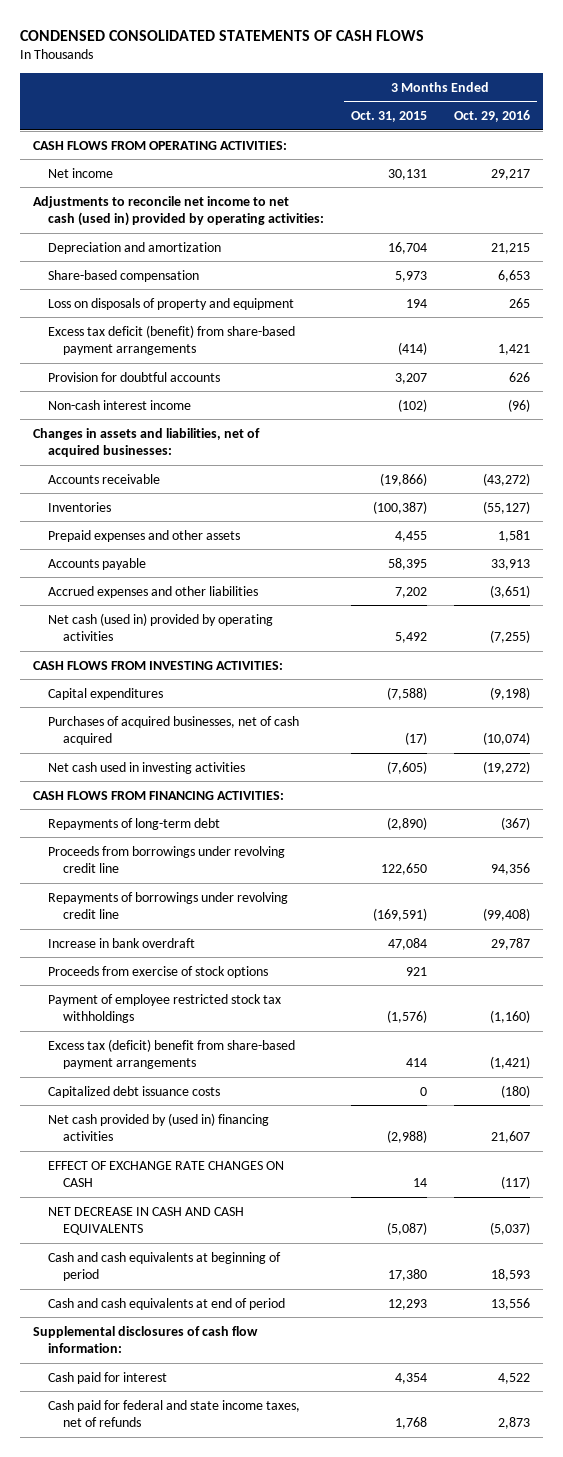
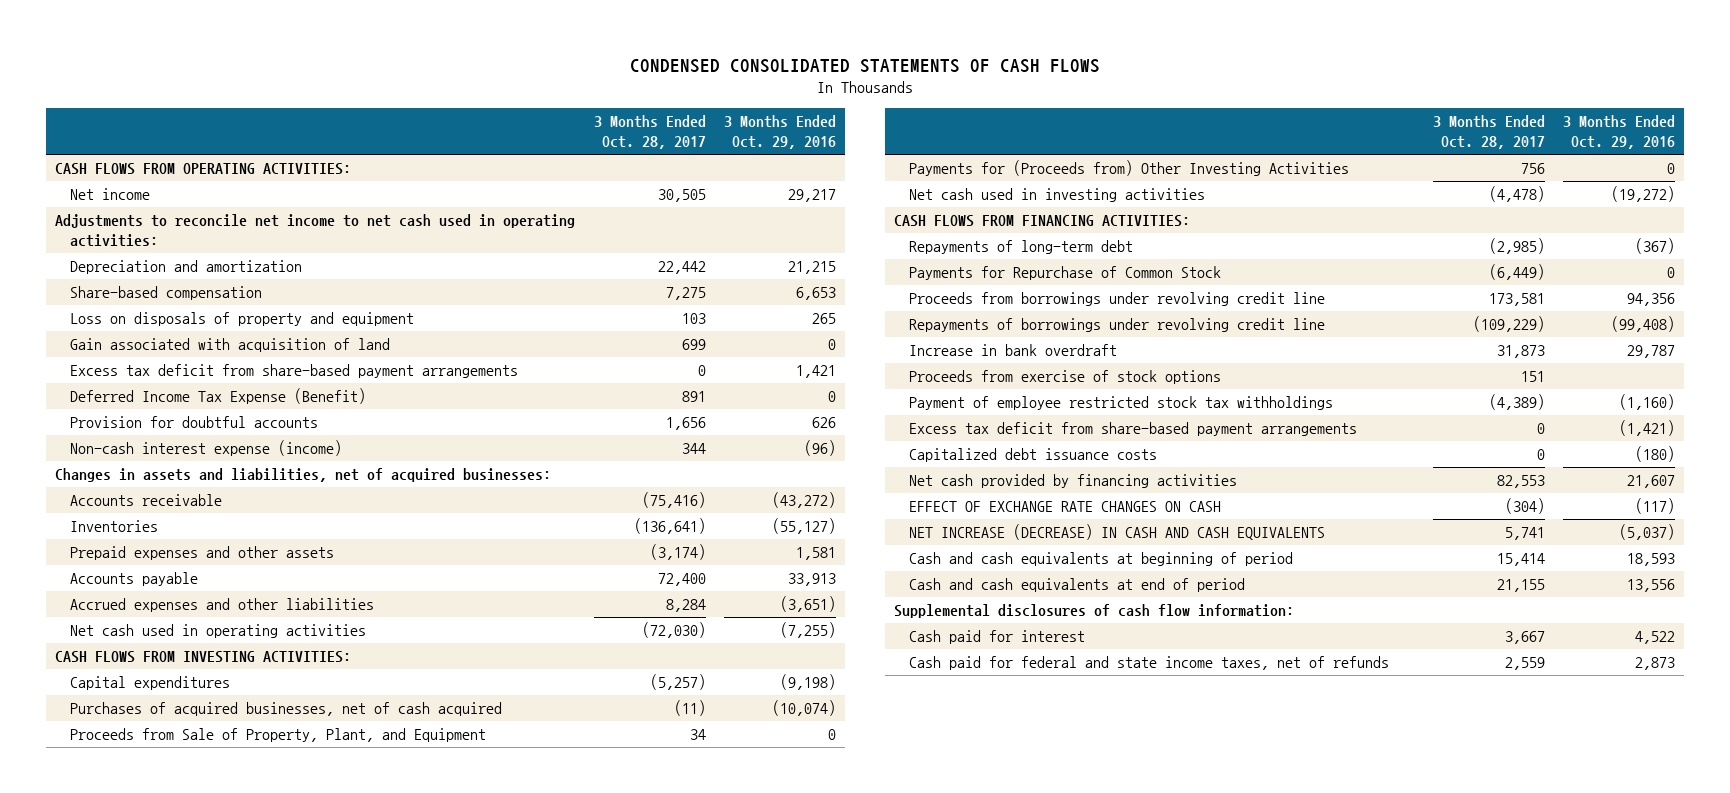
- | 3 Months Ended Oct. 31, 2015 | 3 Months Ended Oct. 29, 2016
+ | 3 Months Ended Oct. 28, 2017 | 3 Months Ended Oct. 29, 2016
- Adjustments to reconcile net income to net cash (used in) provided by operating activities:
+ Adjustments to reconcile net income to net cash used in operating activities:
- Excess tax deficit (benefit) from share-based payment arrangements | (414) | 1,421
+ Gain associated with acquisition of land | 699 | 0
+ Excess tax deficit from share-based payment arrangements | 0 | 1,421
+ Deferred Income Tax Expense (Benefit) | 891 | 0
- Non-cash interest income | (102) | (96)
+ Non-cash interest expense (income) | 344 | (96)
- Net cash (used in) provided by operating activities | 5,492 | (7,255)
+ Net cash used in operating activities | (72,030) | (7,255)
+ Proceeds from Sale of Property, Plant, and Equipment | 34 | 0
+ Payments for (Proceeds from) Other Investing Activities | 756 | 0
+ Payments for Repurchase of Common Stock | (6,449) | 0
- Excess tax (deficit) benefit from share-based payment arrangements | 414 | (1,421)
+ Excess tax deficit from share-based payment arrangements | 0 | (1,421)
- Net cash provided by (used in) financing activities | (2,988) | 21,607
+ Net cash provided by financing activities | 82,553 | 21,607
- NET DECREASE IN CASH AND CASH EQUIVALENTS | (5,087) | (5,037)
+ NET INCREASE (DECREASE) IN CASH AND CASH EQUIVALENTS | 5,741 | (5,037)

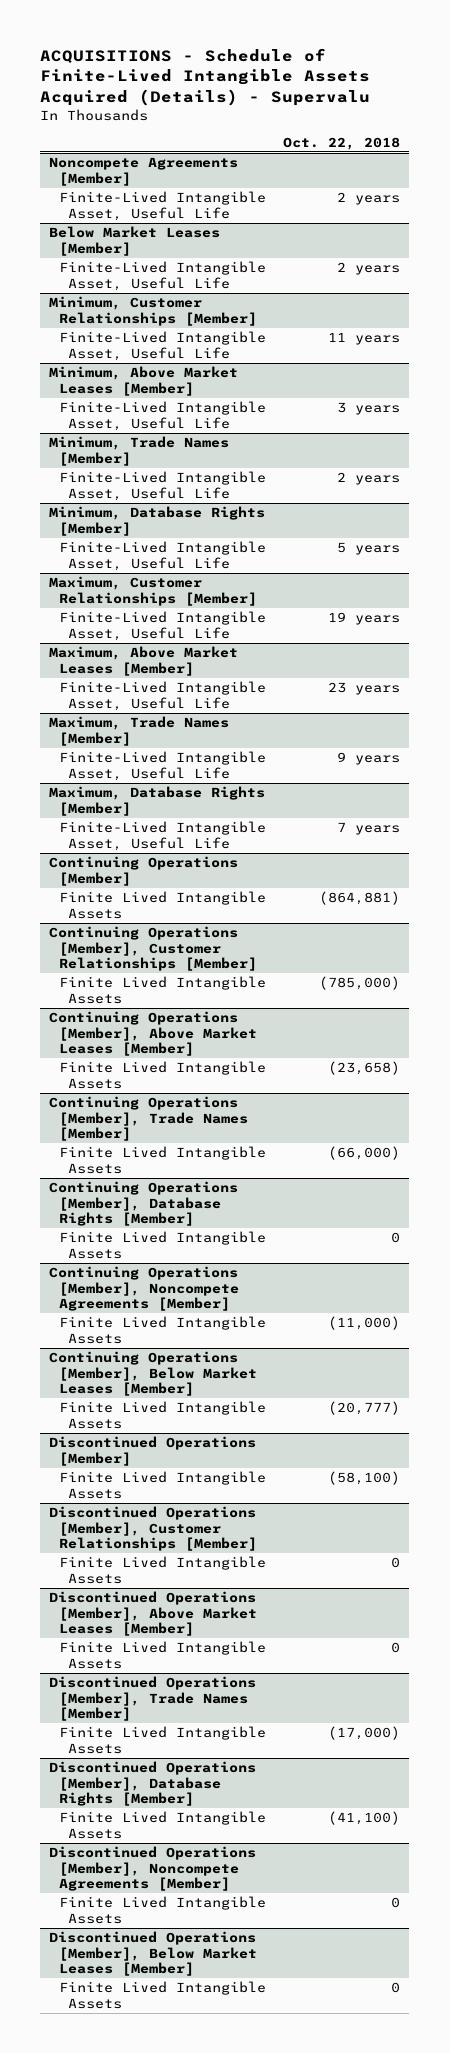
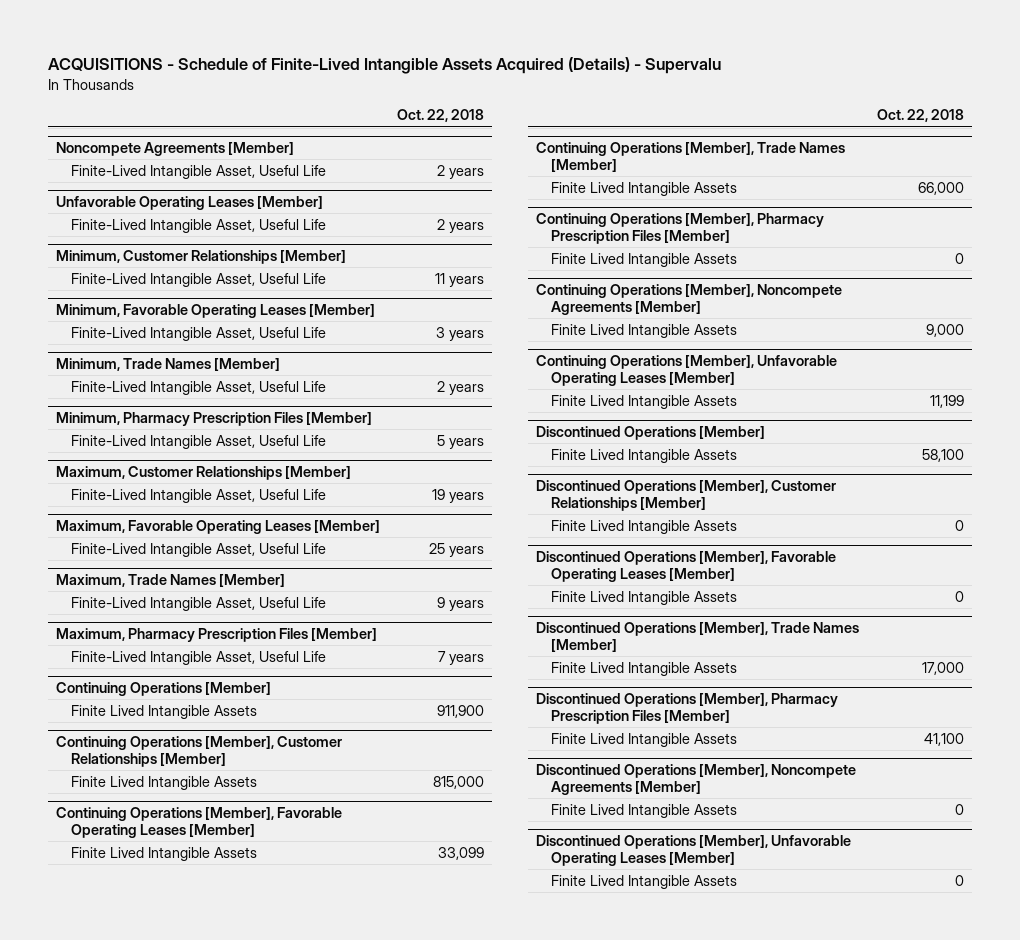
- Below Market Leases [Member]
+ Unfavorable Operating Leases [Member]
- Minimum, Above Market Leases [Member]
+ Minimum, Favorable Operating Leases [Member]
- Minimum, Database Rights [Member]
+ Minimum, Pharmacy Prescription Files [Member]
- Maximum, Above Market Leases [Member]
- Finite-Lived Intangible Asset, Useful Life | 23 years
+ Maximum, Favorable Operating Leases [Member]
+ Finite-Lived Intangible Asset, Useful Life | 25 years
- Maximum, Database Rights [Member]
+ Maximum, Pharmacy Prescription Files [Member]
@ Continuing Operations [Member]
- Finite Lived Intangible Assets | (864,881)
+ Finite Lived Intangible Assets | 911,900
@ Continuing Operations [Member], Customer Relationships [Member]
- Finite Lived Intangible Assets | (785,000)
- Continuing Operations [Member], Above Market Leases [Member]
- Finite Lived Intangible Assets | (23,658)
@ Continuing Operations [Member], Customer Relationships [Member]
+ Finite Lived Intangible Assets | 815,000
+ Continuing Operations [Member], Favorable Operating Leases [Member]
+ Finite Lived Intangible Assets | 33,099
@ Continuing Operations [Member], Trade Names [Member]
- Finite Lived Intangible Assets | (66,000)
- Continuing Operations [Member], Database Rights [Member]
@ Continuing Operations [Member], Trade Names [Member]
+ Finite Lived Intangible Assets | 66,000
+ Continuing Operations [Member], Pharmacy Prescription Files [Member]
@ Continuing Operations [Member], Noncompete Agreements [Member]
- Finite Lived Intangible Assets | (11,000)
- Continuing Operations [Member], Below Market Leases [Member]
- Finite Lived Intangible Assets | (20,777)
@ Continuing Operations [Member], Noncompete Agreements [Member]
+ Finite Lived Intangible Assets | 9,000
+ Continuing Operations [Member], Unfavorable Operating Leases [Member]
+ Finite Lived Intangible Assets | 11,199
@ Discontinued Operations [Member]
- Finite Lived Intangible Assets | (58,100)
+ Finite Lived Intangible Assets | 58,100
- Discontinued Operations [Member], Above Market Leases [Member]
+ Discontinued Operations [Member], Favorable Operating Leases [Member]
@ Discontinued Operations [Member], Trade Names [Member]
- Finite Lived Intangible Assets | (17,000)
- Discontinued Operations [Member], Database Rights [Member]
- Finite Lived Intangible Assets | (41,100)
@ Discontinued Operations [Member], Trade Names [Member]
+ Finite Lived Intangible Assets | 17,000
+ Discontinued Operations [Member], Pharmacy Prescription Files [Member]
+ Finite Lived Intangible Assets | 41,100
- Discontinued Operations [Member], Below Market Leases [Member]
+ Discontinued Operations [Member], Unfavorable Operating Leases [Member]

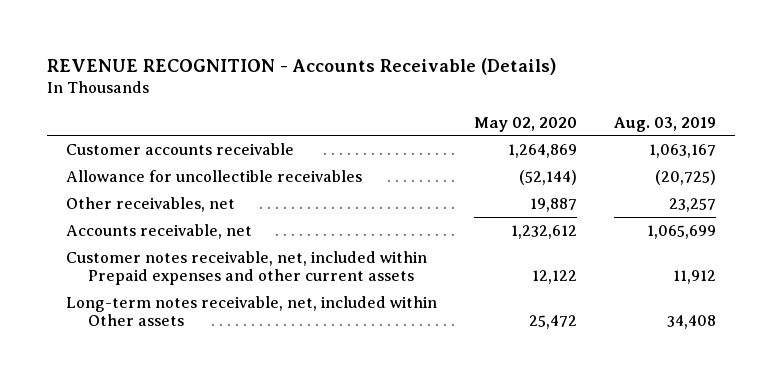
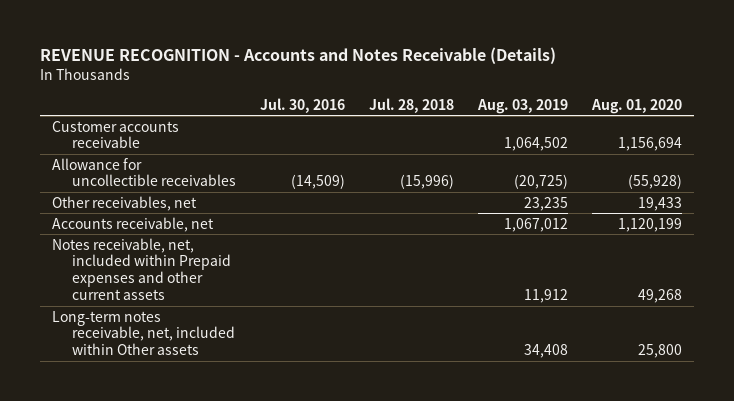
- REVENUE RECOGNITION - Accounts Receivable (Details)
+ REVENUE RECOGNITION - Accounts and Notes Receivable (Details)
- | May 02, 2020 | Aug. 03, 2019
+ | Jul. 30, 2016 | Jul. 28, 2018 | Aug. 03, 2019 | Aug. 01, 2020
- Customer accounts receivable | 1,264,869 | 1,063,167
+ Customer accounts receivable | | | 1,064,502 | 1,156,694
- Other receivables, net | 19,887 | 23,257
- Accounts receivable, net | 1,232,612 | 1,065,699
- Customer notes receivable, net, included within Prepaid expenses and other current assets | 12,122 | 11,912
+ Other receivables, net | | | 23,235 | 19,433
+ Accounts receivable, net | | | 1,067,012 | 1,120,199
+ Notes receivable, net, included within Prepaid expenses and other current assets | | | 11,912 | 49,268

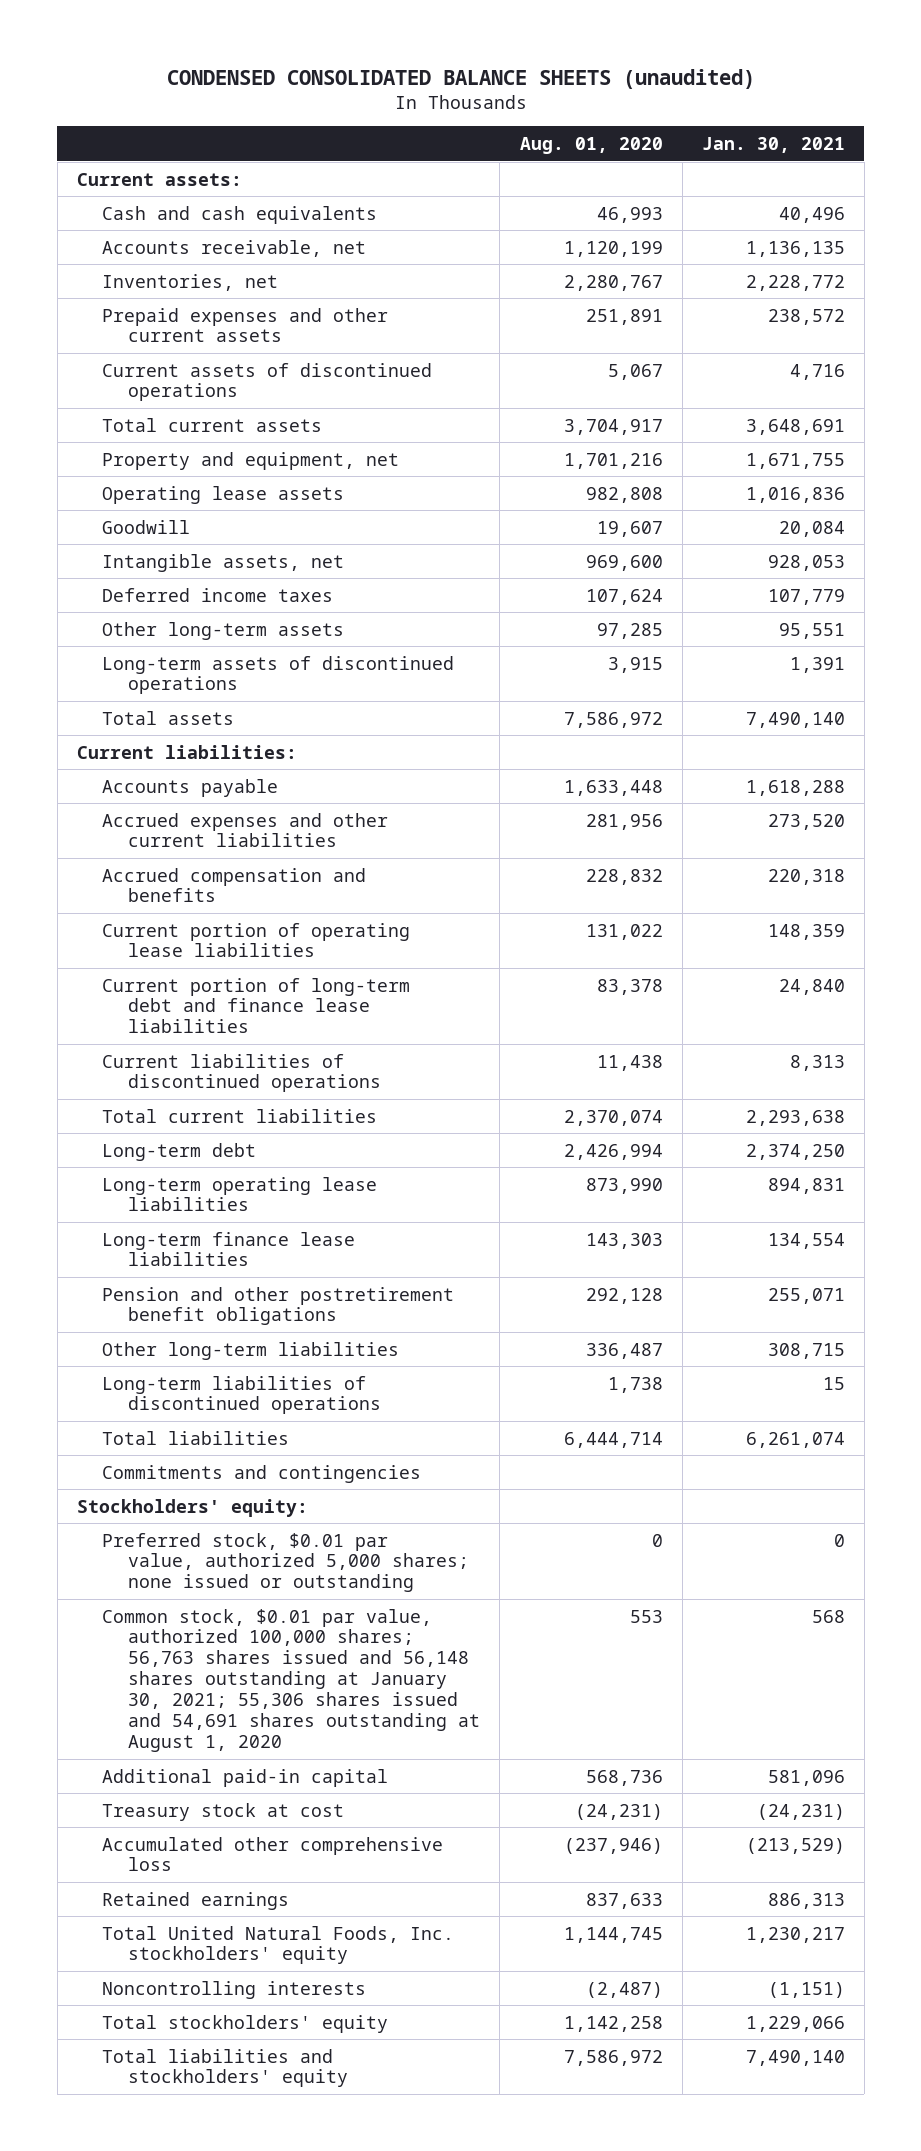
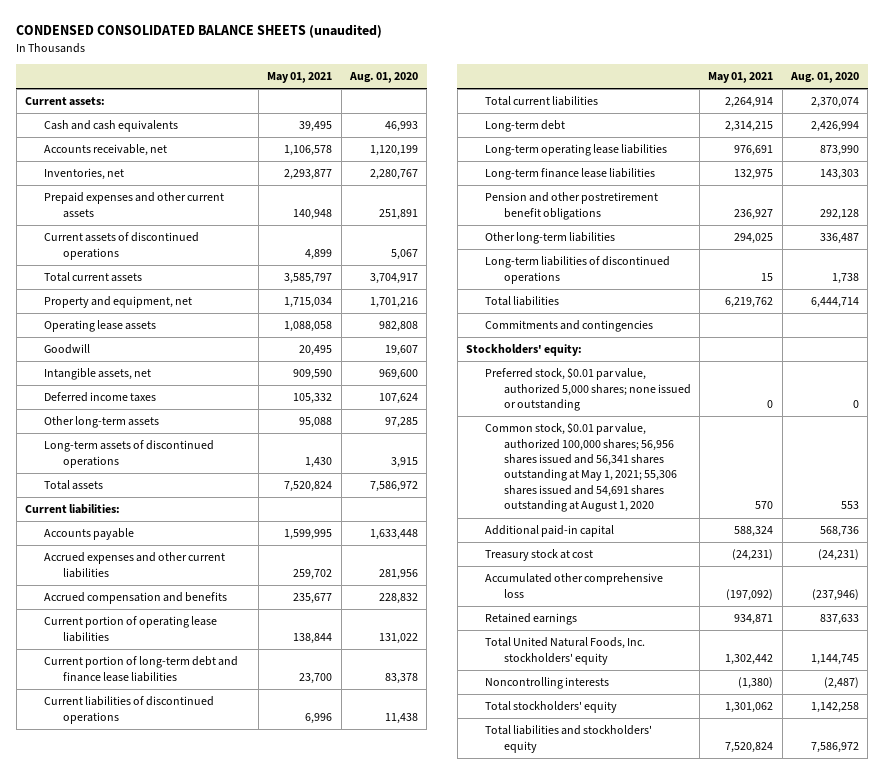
- | Aug. 01, 2020 | Jan. 30, 2021
+ | May 01, 2021 | Aug. 01, 2020
- Common stock, $0.01 par value, authorized 100,000 shares; 56,763 shares issued and 56,148 shares outstanding at January 30, 2021; 55,306 shares issued and 54,691 shares outstanding at August 1, 2020 | 553 | 568
+ Common stock, $0.01 par value, authorized 100,000 shares; 56,956 shares issued and 56,341 shares outstanding at May 1, 2021; 55,306 shares issued and 54,691 shares outstanding at August 1, 2020 | 570 | 553

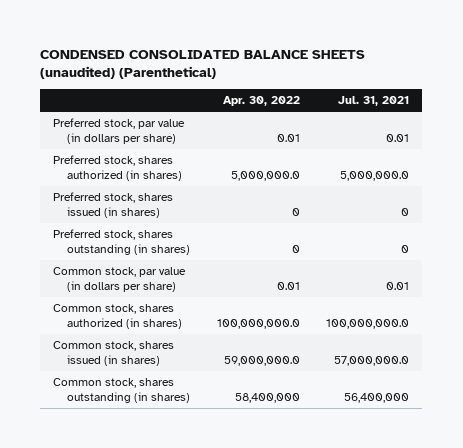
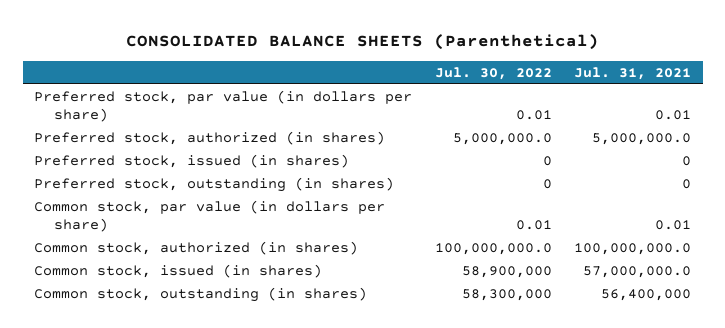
- CONDENSED CONSOLIDATED BALANCE SHEETS (unaudited) (Parenthetical)
+ CONSOLIDATED BALANCE SHEETS (Parenthetical)
- | Apr. 30, 2022 | Jul. 31, 2021
+ | Jul. 30, 2022 | Jul. 31, 2021
- Preferred stock, shares authorized (in shares) | 5,000,000.0 | 5,000,000.0
- Preferred stock, shares issued (in shares) | 0 | 0
- Preferred stock, shares outstanding (in shares) | 0 | 0
+ Preferred stock, authorized (in shares) | 5,000,000.0 | 5,000,000.0
+ Preferred stock, issued (in shares) | 0 | 0
+ Preferred stock, outstanding (in shares) | 0 | 0
- Common stock, shares authorized (in shares) | 100,000,000.0 | 100,000,000.0
- Common stock, shares issued (in shares) | 59,000,000.0 | 57,000,000.0
- Common stock, shares outstanding (in shares) | 58,400,000 | 56,400,000
+ Common stock, authorized (in shares) | 100,000,000.0 | 100,000,000.0
+ Common stock, issued (in shares) | 58,900,000 | 57,000,000.0
+ Common stock, outstanding (in shares) | 58,300,000 | 56,400,000

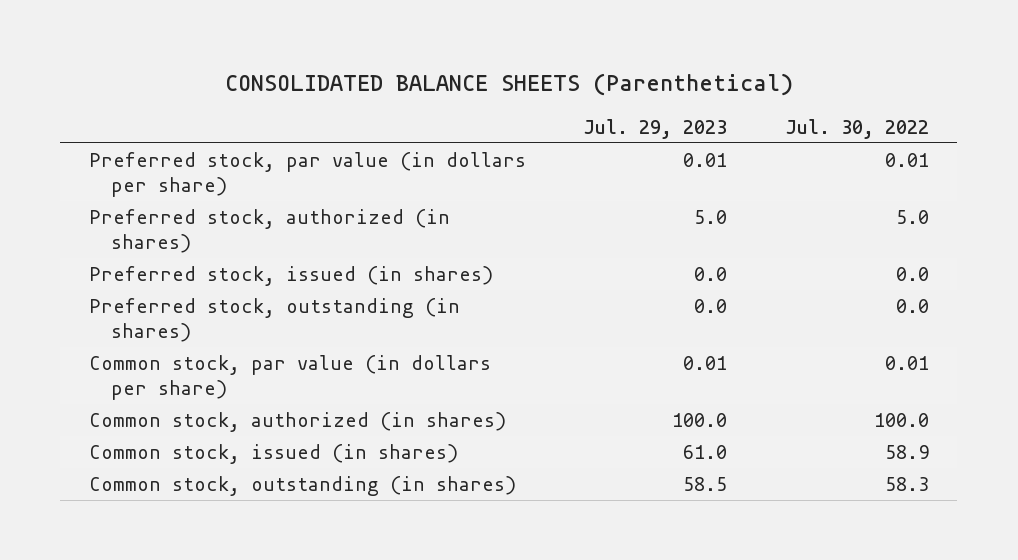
- | Jul. 30, 2022 | Jul. 31, 2021
+ | Jul. 29, 2023 | Jul. 30, 2022
- Preferred stock, authorized (in shares) | 5,000,000.0 | 5,000,000.0
- Preferred stock, issued (in shares) | 0 | 0
- Preferred stock, outstanding (in shares) | 0 | 0
+ Preferred stock, authorized (in shares) | 5.0 | 5.0
+ Preferred stock, issued (in shares) | 0.0 | 0.0
+ Preferred stock, outstanding (in shares) | 0.0 | 0.0
- Common stock, authorized (in shares) | 100,000,000.0 | 100,000,000.0
- Common stock, issued (in shares) | 58,900,000 | 57,000,000.0
- Common stock, outstanding (in shares) | 58,300,000 | 56,400,000
+ Common stock, authorized (in shares) | 100.0 | 100.0
+ Common stock, issued (in shares) | 61.0 | 58.9
+ Common stock, outstanding (in shares) | 58.5 | 58.3

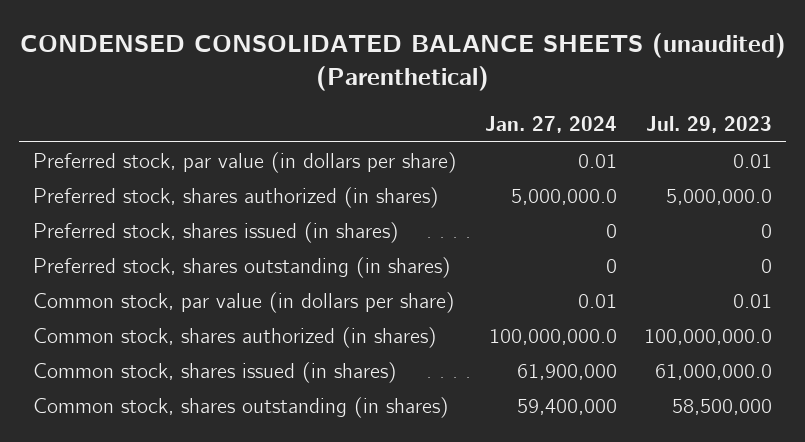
- CONSOLIDATED BALANCE SHEETS (Parenthetical)
+ CONDENSED CONSOLIDATED BALANCE SHEETS (unaudited) (Parenthetical)
- | Jul. 29, 2023 | Jul. 30, 2022
+ | Jan. 27, 2024 | Jul. 29, 2023
- Preferred stock, authorized (in shares) | 5.0 | 5.0
- Preferred stock, issued (in shares) | 0.0 | 0.0
- Preferred stock, outstanding (in shares) | 0.0 | 0.0
+ Preferred stock, shares authorized (in shares) | 5,000,000.0 | 5,000,000.0
+ Preferred stock, shares issued (in shares) | 0 | 0
+ Preferred stock, shares outstanding (in shares) | 0 | 0
- Common stock, authorized (in shares) | 100.0 | 100.0
- Common stock, issued (in shares) | 61.0 | 58.9
- Common stock, outstanding (in shares) | 58.5 | 58.3
+ Common stock, shares authorized (in shares) | 100,000,000.0 | 100,000,000.0
+ Common stock, shares issued (in shares) | 61,900,000 | 61,000,000.0
+ Common stock, shares outstanding (in shares) | 59,400,000 | 58,500,000

